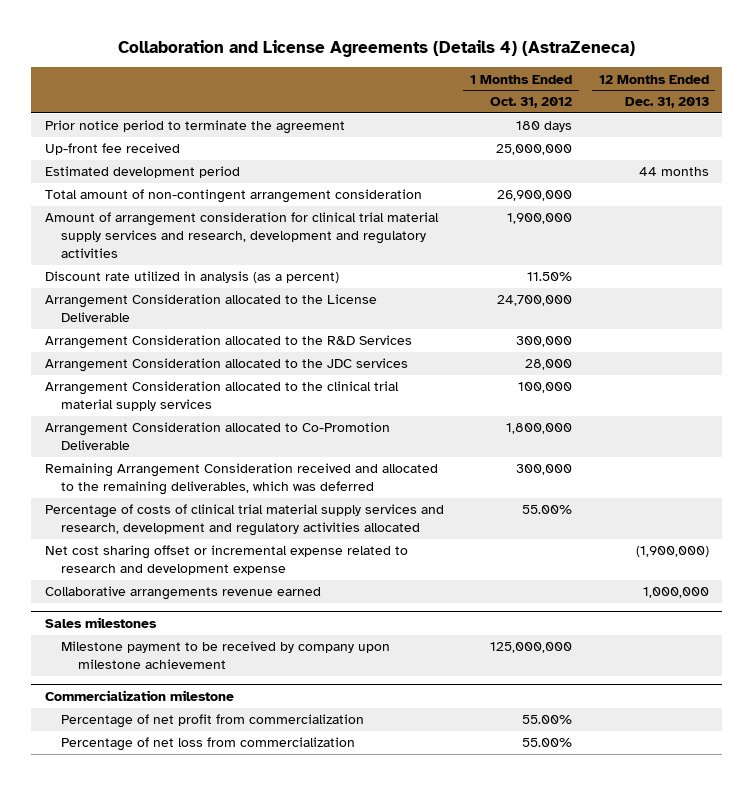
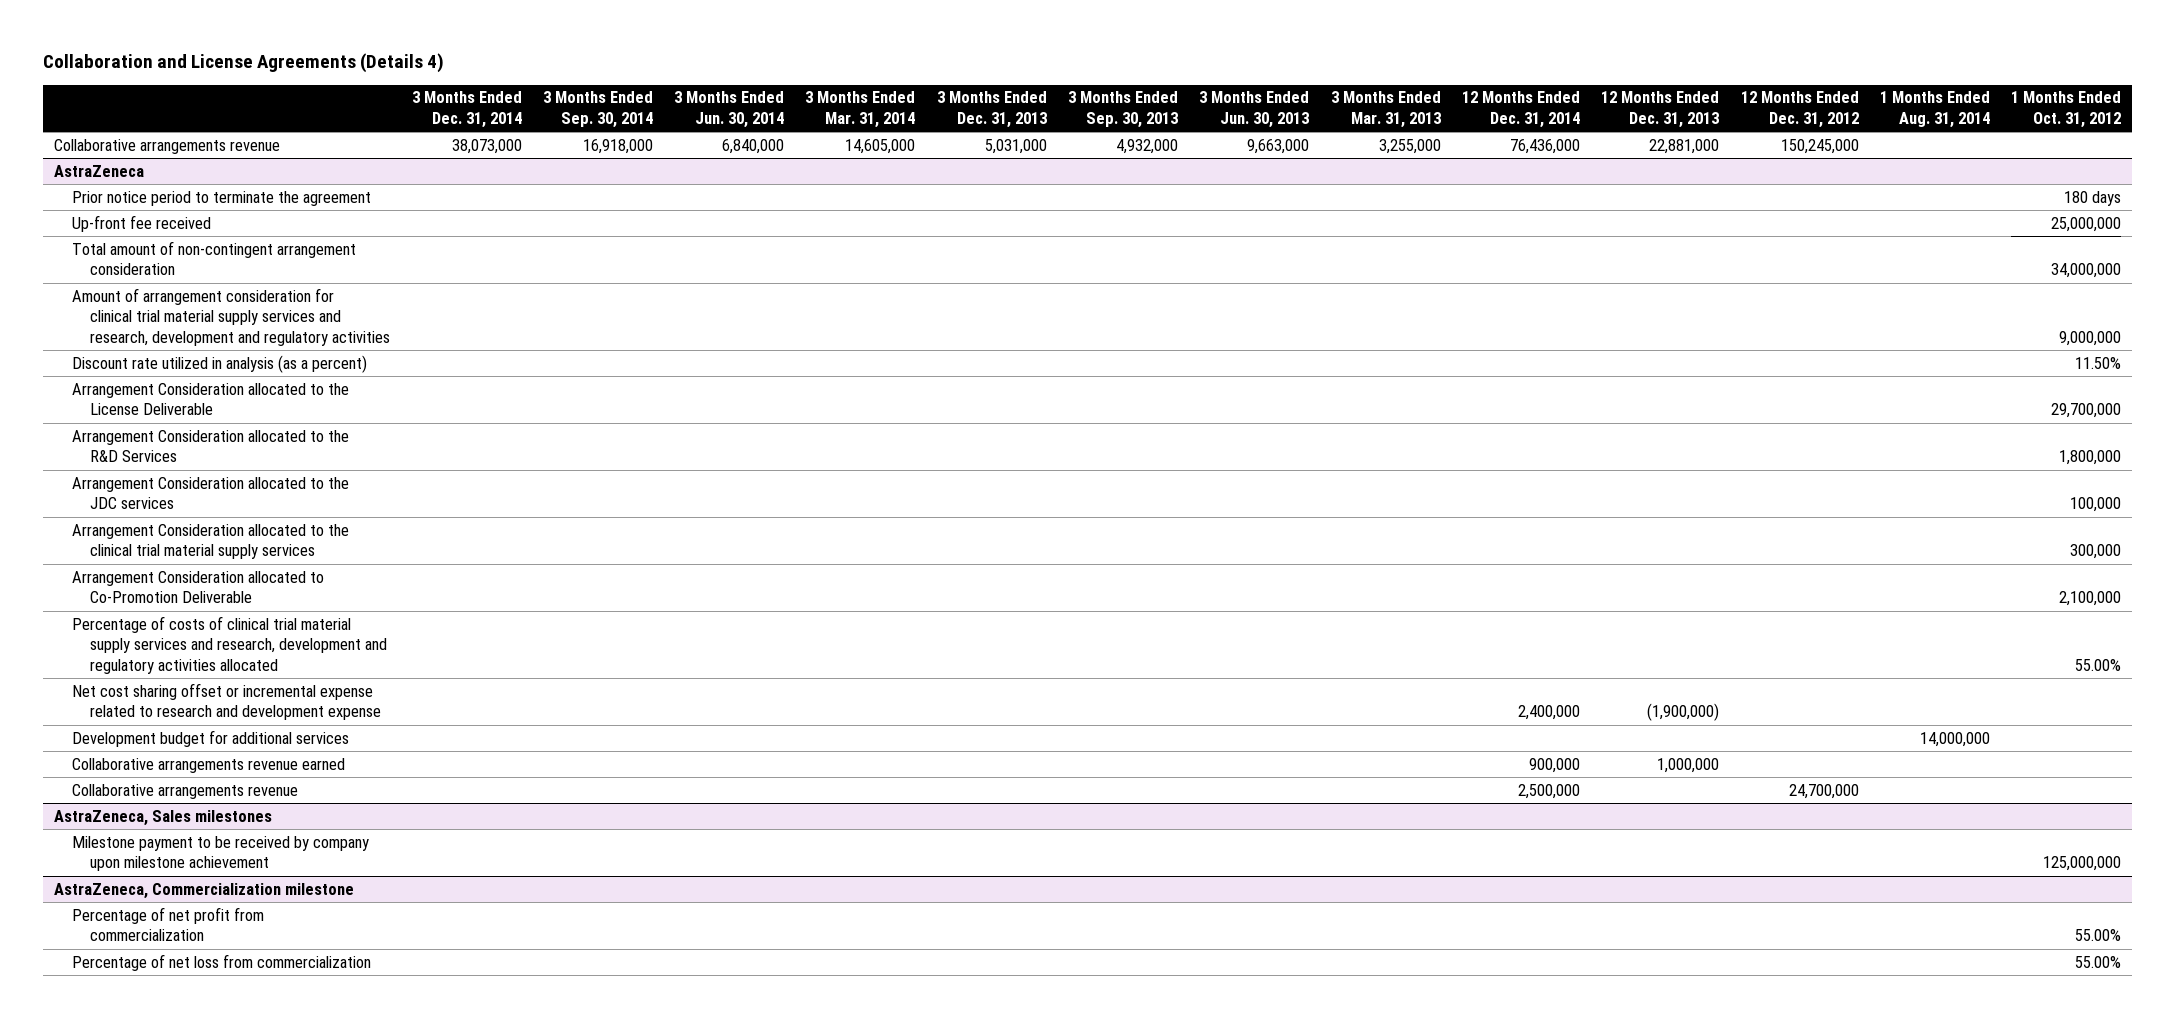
- Collaboration and License Agreements (Details 4) (AstraZeneca)
+ Collaboration and License Agreements (Details 4)
- | 1 Months Ended Oct. 31, 2012 | 12 Months Ended Dec. 31, 2013
+ | 3 Months Ended Dec. 31, 2014 | 3 Months Ended Sep. 30, 2014 | 3 Months Ended Jun. 30, 2014 | 3 Months Ended Mar. 31, 2014 | 3 Months Ended Dec. 31, 2013 | 3 Months Ended Sep. 30, 2013 | 3 Months Ended Jun. 30, 2013 | 3 Months Ended Mar. 31, 2013 | 12 Months Ended Dec. 31, 2014 | 12 Months Ended Dec. 31, 2013 | 12 Months Ended Dec. 31, 2012 | 1 Months Ended Aug. 31, 2014 | 1 Months Ended Oct. 31, 2012
+ Collaborative arrangements revenue | 38,073,000 | 16,918,000 | 6,840,000 | 14,605,000 | 5,031,000 | 4,932,000 | 9,663,000 | 3,255,000 | 76,436,000 | 22,881,000 | 150,245,000 | |
+ AstraZeneca
- Estimated development period | | 44 months
- Total amount of non-contingent arrangement consideration | 26,900,000 |
- Amount of arrangement consideration for clinical trial material supply services and research, development and regulatory activities | 1,900,000 |
+ Total amount of non-contingent arrangement consideration | | | | | | | | | | | | | 34,000,000
+ Amount of arrangement consideration for clinical trial material supply services and research, development and regulatory activities | | | | | | | | | | | | | 9,000,000
- Arrangement Consideration allocated to the License Deliverable | 24,700,000 |
- Arrangement Consideration allocated to the R&D Services | 300,000 |
- Arrangement Consideration allocated to the JDC services | 28,000 |
- Arrangement Consideration allocated to the clinical trial material supply services | 100,000 |
- Arrangement Consideration allocated to Co-Promotion Deliverable | 1,800,000 |
- Remaining Arrangement Consideration received and allocated to the remaining deliverables, which was deferred | 300,000 |
+ Arrangement Consideration allocated to the License Deliverable | | | | | | | | | | | | | 29,700,000
+ Arrangement Consideration allocated to the R&D Services | | | | | | | | | | | | | 1,800,000
+ Arrangement Consideration allocated to the JDC services | | | | | | | | | | | | | 100,000
+ Arrangement Consideration allocated to the clinical trial material supply services | | | | | | | | | | | | | 300,000
+ Arrangement Consideration allocated to Co-Promotion Deliverable | | | | | | | | | | | | | 2,100,000
+ Development budget for additional services | | | | | | | | | | | | 14,000,000 |
- Sales milestones
+ Collaborative arrangements revenue | | | | | | | | | 2,500,000 | | 24,700,000 | |
+ AstraZeneca, Sales milestones
- Commercialization milestone
+ AstraZeneca, Commercialization milestone

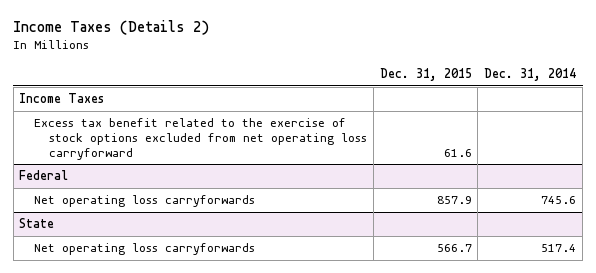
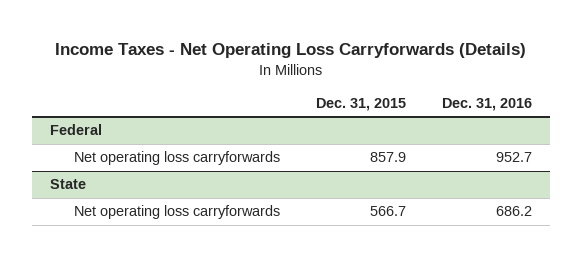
- Income Taxes (Details 2)
+ Income Taxes - Net Operating Loss Carryforwards (Details)
- | Dec. 31, 2015 | Dec. 31, 2014
+ | Dec. 31, 2015 | Dec. 31, 2016
- Income Taxes
- Excess tax benefit related to the exercise of stock options excluded from net operating loss carryforward | 61.6 |

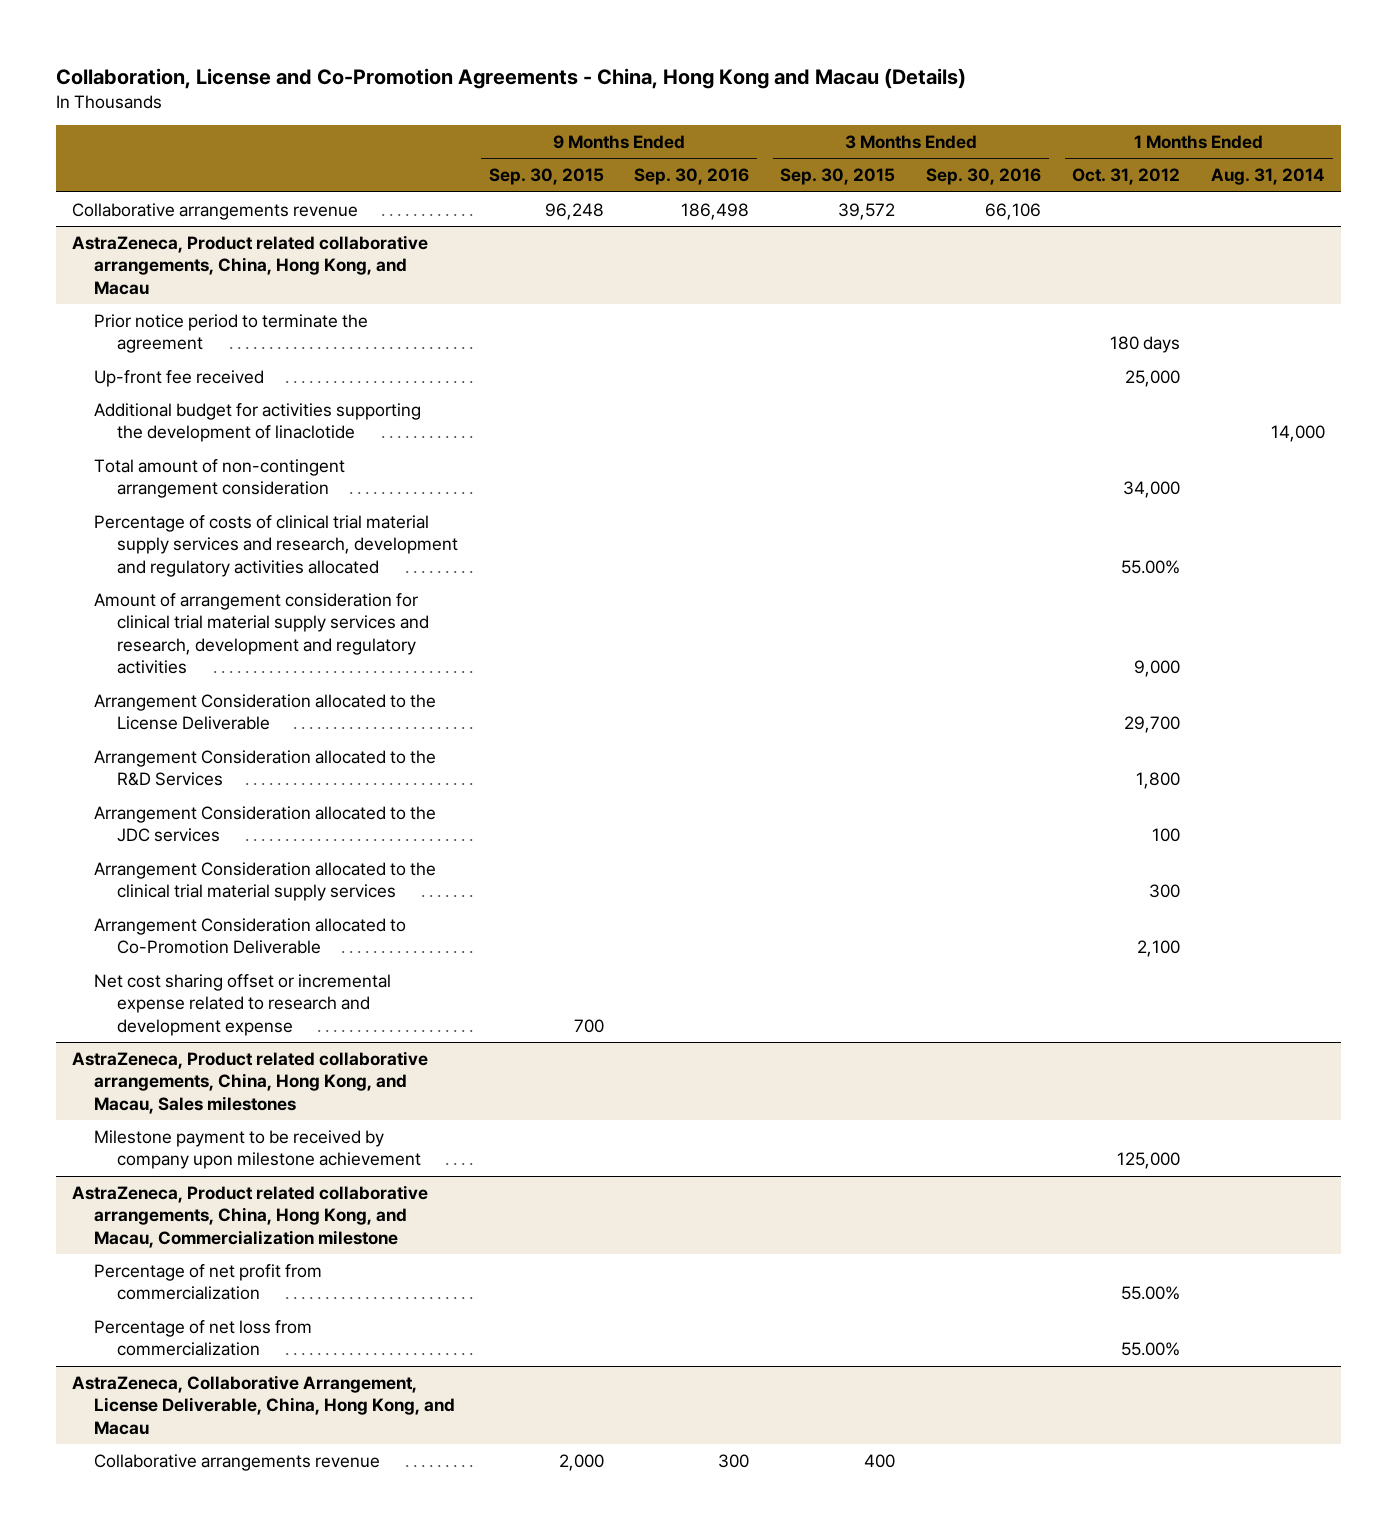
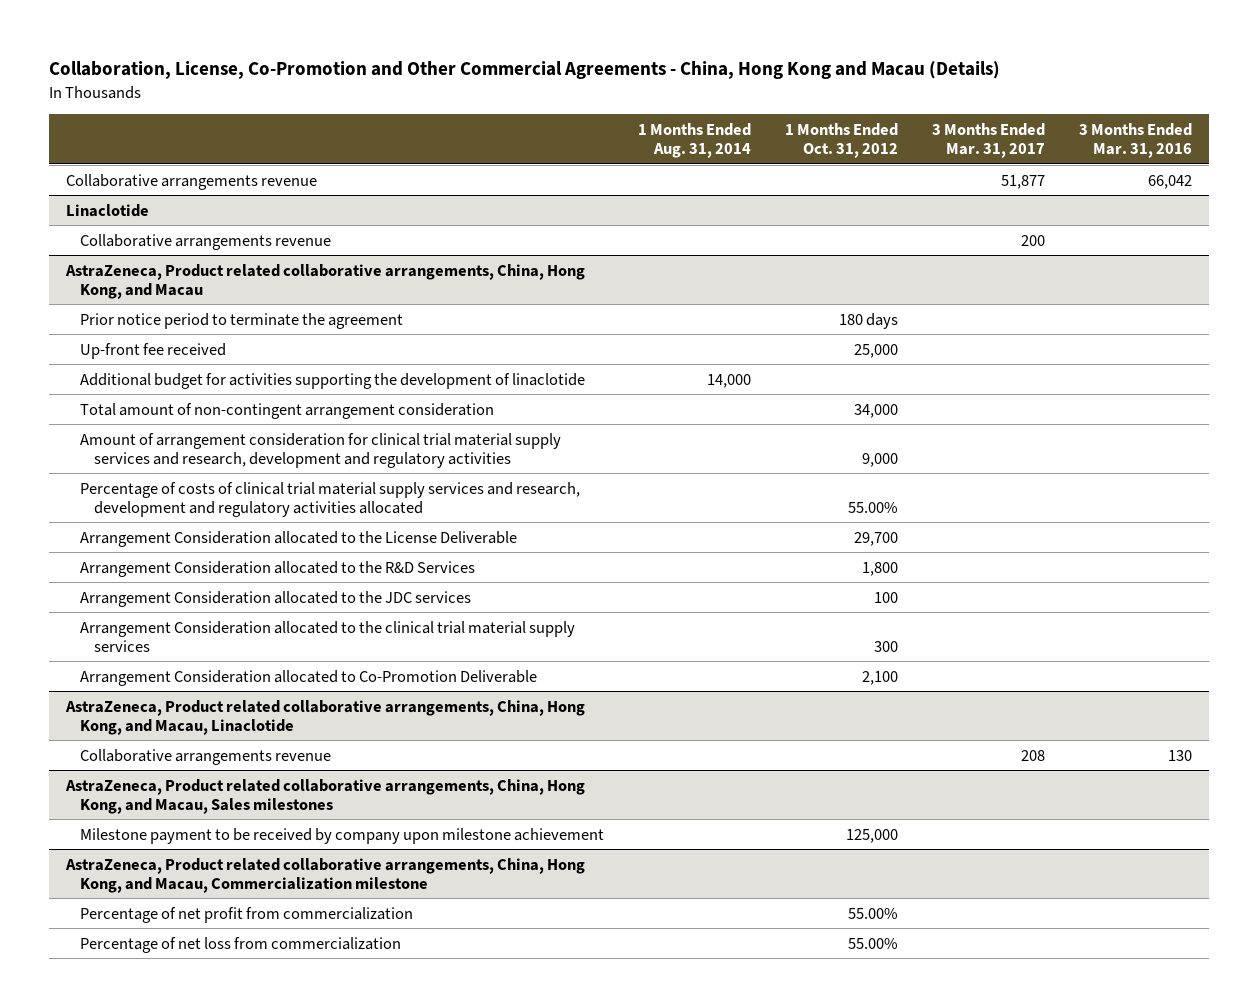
- Collaboration, License and Co-Promotion Agreements - China, Hong Kong and Macau (Details)
+ Collaboration, License, Co-Promotion and Other Commercial Agreements - China, Hong Kong and Macau (Details)
- | 9 Months Ended Sep. 30, 2015 | 9 Months Ended Sep. 30, 2016 | 3 Months Ended Sep. 30, 2015 | 3 Months Ended Sep. 30, 2016 | 1 Months Ended Oct. 31, 2012 | 1 Months Ended Aug. 31, 2014
+ | 1 Months Ended Aug. 31, 2014 | 1 Months Ended Oct. 31, 2012 | 3 Months Ended Mar. 31, 2017 | 3 Months Ended Mar. 31, 2016
+ Linaclotide
+ Collaborative arrangements revenue | | | 200 |
@ AstraZeneca, Product related collaborative arrangements, China, Hong Kong, and Macau
moved down: Percentage of costs of clinical trial material supply services and research, development and regulatory activities allocated | | 55.00% | |
- Net cost sharing offset or incremental expense related to research and development expense | 700 | | | | |
+ AstraZeneca, Product related collaborative arrangements, China, Hong Kong, and Macau, Linaclotide
+ Collaborative arrangements revenue | | | 208 | 130
- AstraZeneca, Collaborative Arrangement, License Deliverable, China, Hong Kong, and Macau
- Collaborative arrangements revenue | 2,000 | 300 | 400 | | |

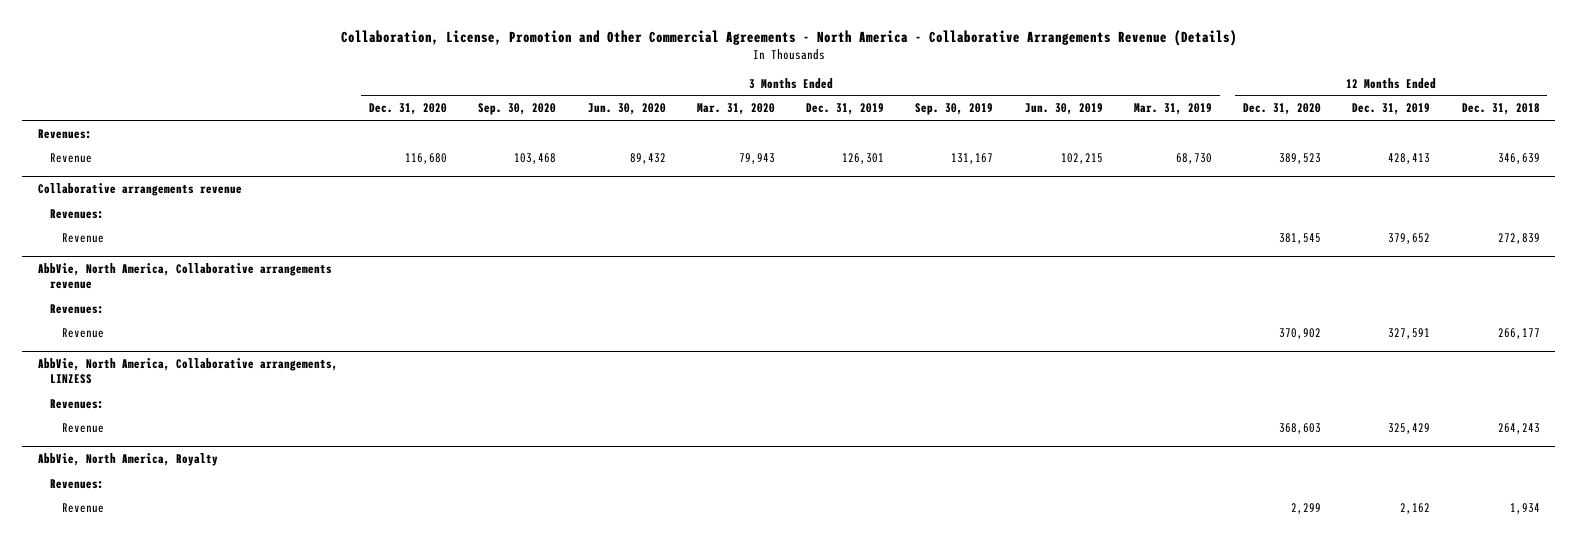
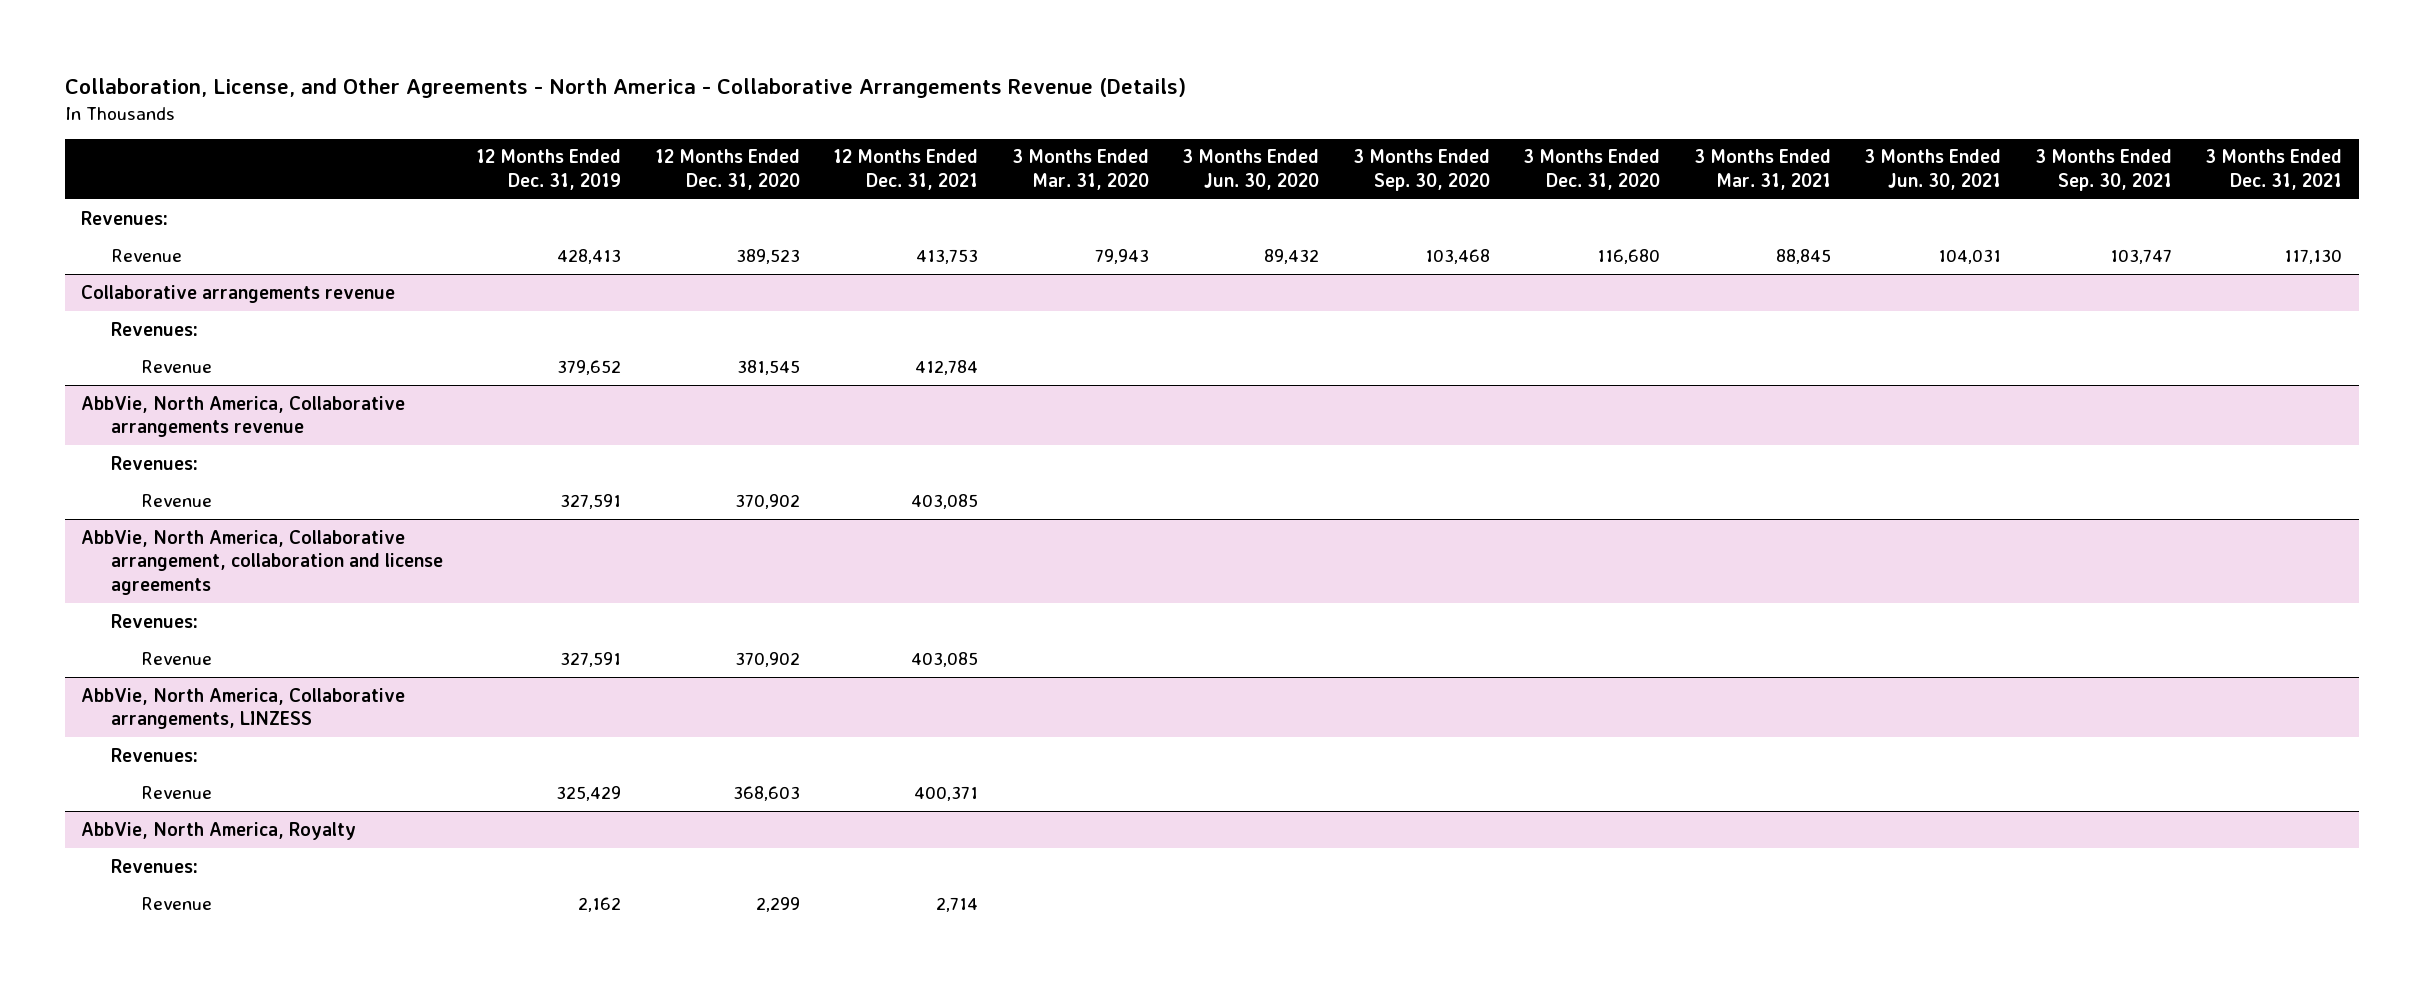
- Collaboration, License, Promotion and Other Commercial Agreements - North America - Collaborative Arrangements Revenue (Details)
+ Collaboration, License, and Other Agreements - North America - Collaborative Arrangements Revenue (Details)
- | 3 Months Ended Dec. 31, 2020 | 3 Months Ended Sep. 30, 2020 | 3 Months Ended Jun. 30, 2020 | 3 Months Ended Mar. 31, 2020 | 3 Months Ended Dec. 31, 2019 | 3 Months Ended Sep. 30, 2019 | 3 Months Ended Jun. 30, 2019 | 3 Months Ended Mar. 31, 2019 | 12 Months Ended Dec. 31, 2020 | 12 Months Ended Dec. 31, 2019 | 12 Months Ended Dec. 31, 2018
+ | 12 Months Ended Dec. 31, 2019 | 12 Months Ended Dec. 31, 2020 | 12 Months Ended Dec. 31, 2021 | 3 Months Ended Mar. 31, 2020 | 3 Months Ended Jun. 30, 2020 | 3 Months Ended Sep. 30, 2020 | 3 Months Ended Dec. 31, 2020 | 3 Months Ended Mar. 31, 2021 | 3 Months Ended Jun. 30, 2021 | 3 Months Ended Sep. 30, 2021 | 3 Months Ended Dec. 31, 2021
+ AbbVie, North America, Collaborative arrangement, collaboration and license agreements
+ Revenues:
+ Revenue | 327,591 | 370,902 | 403,085 | | | | | | | |

